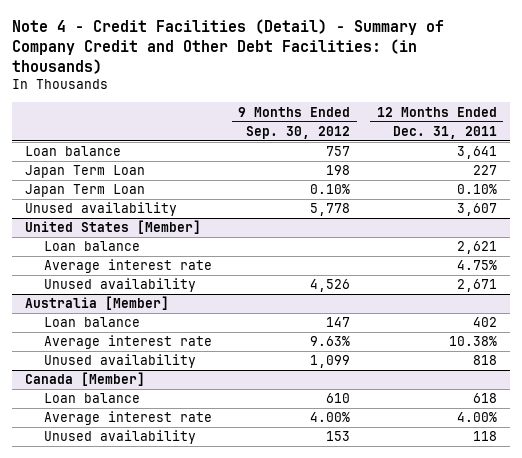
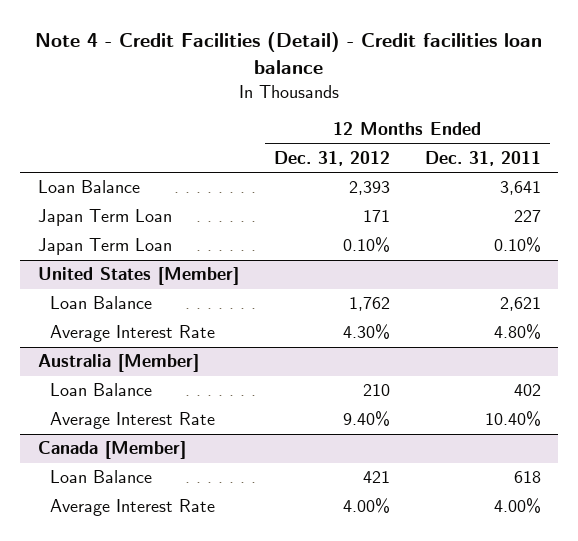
- Note 4 - Credit Facilities (Detail) - Summary of Company Credit and Other Debt Facilities: (in thousands)
+ Note 4 - Credit Facilities (Detail) - Credit facilities loan balance
- | 9 Months Ended Sep. 30, 2012 | 12 Months Ended Dec. 31, 2011
+ | 12 Months Ended Dec. 31, 2012 | 12 Months Ended Dec. 31, 2011
- Loan balance | 757 | 3,641
+ Loan Balance | 2,393 | 3,641
- Unused availability | 5,778 | 3,607
@ United States [Member]
- Loan balance | | 2,621
- Average interest rate | | 4.75%
- Unused availability | 4,526 | 2,671
+ Loan Balance | 1,762 | 2,621
+ Average Interest Rate | 4.30% | 4.80%
@ Australia [Member]
- Loan balance | 147 | 402
- Average interest rate | 9.63% | 10.38%
- Unused availability | 1,099 | 818
+ Loan Balance | 210 | 402
+ Average Interest Rate | 9.40% | 10.40%
@ Canada [Member]
- Loan balance | 610 | 618
- Average interest rate | 4.00% | 4.00%
- Unused availability | 153 | 118
+ Loan Balance | 421 | 618
+ Average Interest Rate | 4.00% | 4.00%

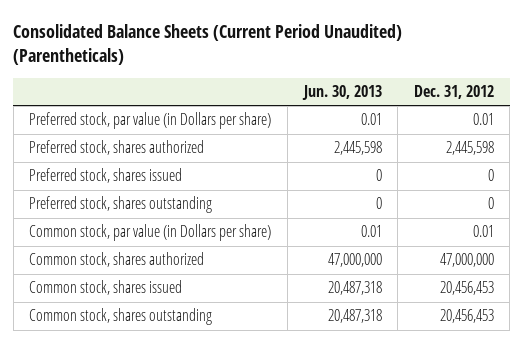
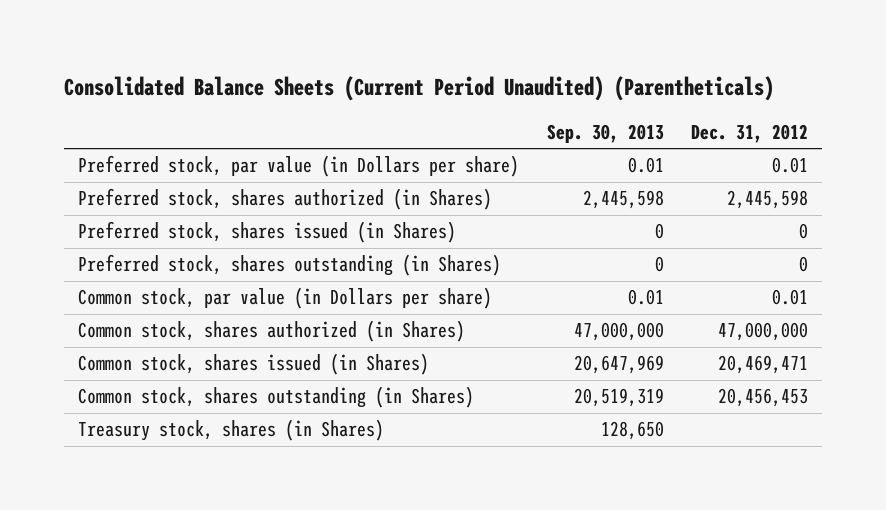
- | Jun. 30, 2013 | Dec. 31, 2012
+ | Sep. 30, 2013 | Dec. 31, 2012
- Preferred stock, shares authorized | 2,445,598 | 2,445,598
- Preferred stock, shares issued | 0 | 0
- Preferred stock, shares outstanding | 0 | 0
+ Preferred stock, shares authorized (in Shares) | 2,445,598 | 2,445,598
+ Preferred stock, shares issued (in Shares) | 0 | 0
+ Preferred stock, shares outstanding (in Shares) | 0 | 0
- Common stock, shares authorized | 47,000,000 | 47,000,000
- Common stock, shares issued | 20,487,318 | 20,456,453
- Common stock, shares outstanding | 20,487,318 | 20,456,453
+ Common stock, shares authorized (in Shares) | 47,000,000 | 47,000,000
+ Common stock, shares issued (in Shares) | 20,647,969 | 20,469,471
+ Common stock, shares outstanding (in Shares) | 20,519,319 | 20,456,453
+ Treasury stock, shares (in Shares) | 128,650 |

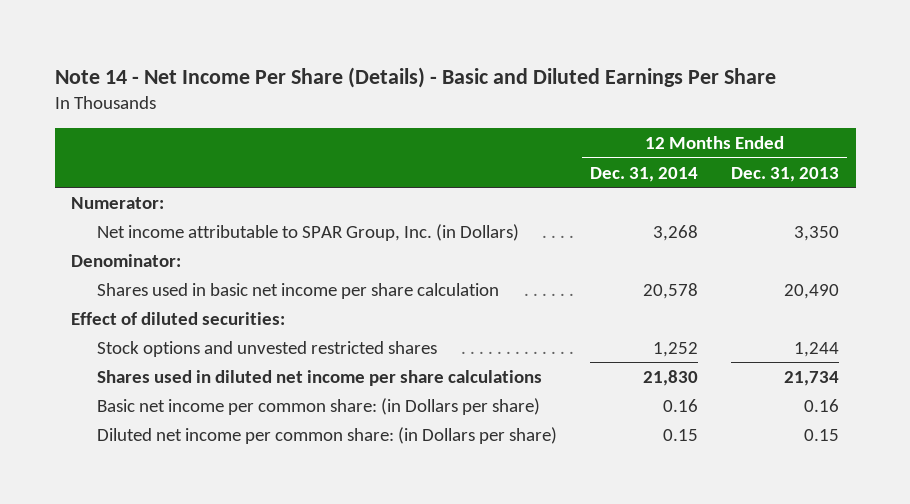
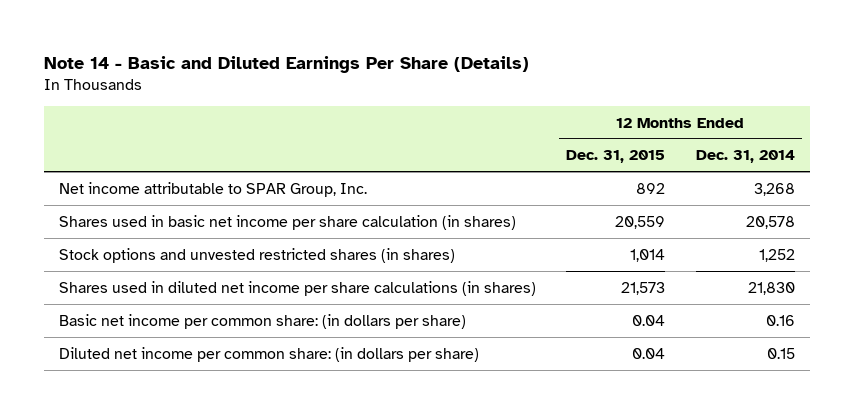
- Note 14 - Net Income Per Share (Details) - Basic and Diluted Earnings Per Share
+ Note 14 - Basic and Diluted Earnings Per Share (Details)
- | 12 Months Ended Dec. 31, 2014 | 12 Months Ended Dec. 31, 2013
+ | 12 Months Ended Dec. 31, 2015 | 12 Months Ended Dec. 31, 2014
- Numerator:
- Net income attributable to SPAR Group, Inc. (in Dollars) | 3,268 | 3,350
- Denominator:
- Shares used in basic net income per share calculation | 20,578 | 20,490
- Effect of diluted securities:
- Stock options and unvested restricted shares | 1,252 | 1,244
- Shares used in diluted net income per share calculations | 21,830 | 21,734
- Basic net income per common share: (in Dollars per share) | 0.16 | 0.16
- Diluted net income per common share: (in Dollars per share) | 0.15 | 0.15
+ Net income attributable to SPAR Group, Inc. | 892 | 3,268
+ Shares used in basic net income per share calculation (in shares) | 20,559 | 20,578
+ Stock options and unvested restricted shares (in shares) | 1,014 | 1,252
+ Shares used in diluted net income per share calculations (in shares) | 21,573 | 21,830
+ Basic net income per common share: (in dollars per share) | 0.04 | 0.16
+ Diluted net income per common share: (in dollars per share) | 0.04 | 0.15

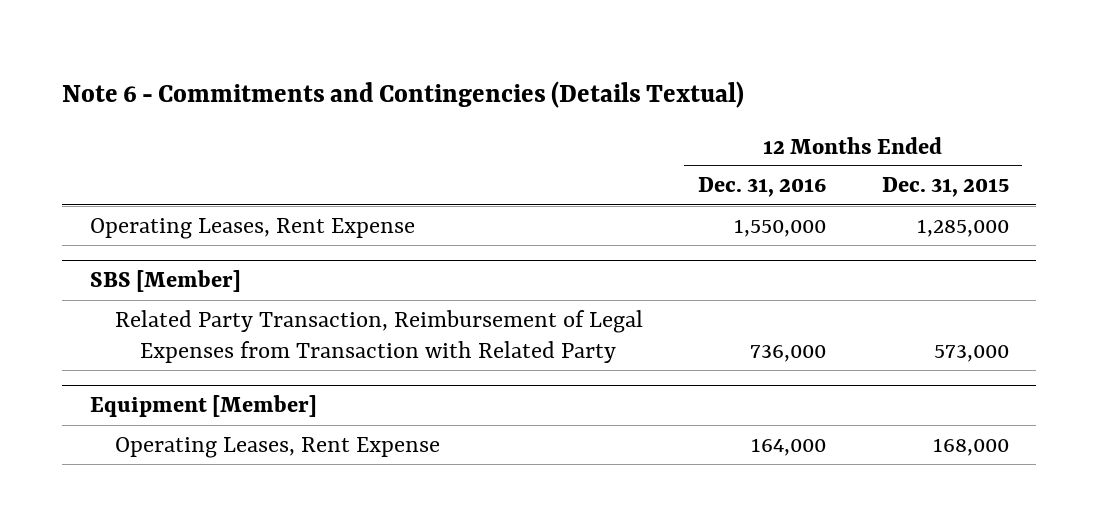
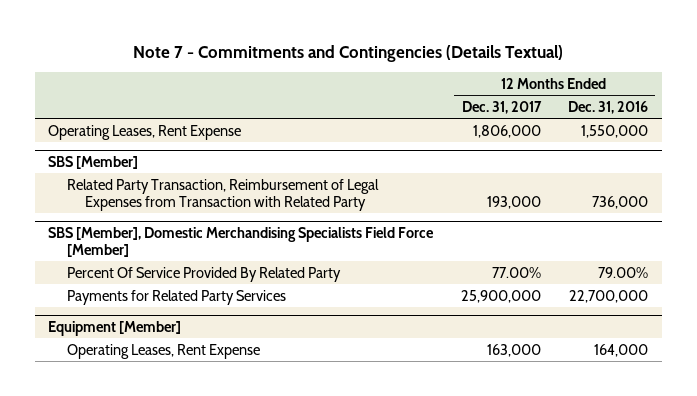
- Note 6 - Commitments and Contingencies (Details Textual)
+ Note 7 - Commitments and Contingencies (Details Textual)
- | 12 Months Ended Dec. 31, 2016 | 12 Months Ended Dec. 31, 2015
+ | 12 Months Ended Dec. 31, 2017 | 12 Months Ended Dec. 31, 2016
+ SBS [Member], Domestic Merchandising Specialists Field Force [Member]
+ Percent Of Service Provided By Related Party | 77.00% | 79.00%
+ Payments for Related Party Services | 25,900,000 | 22,700,000

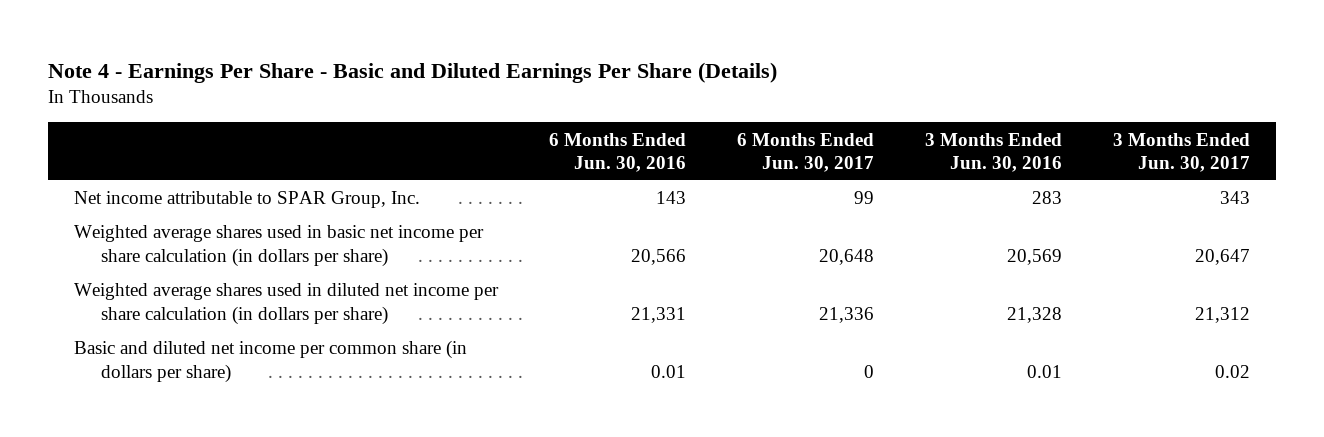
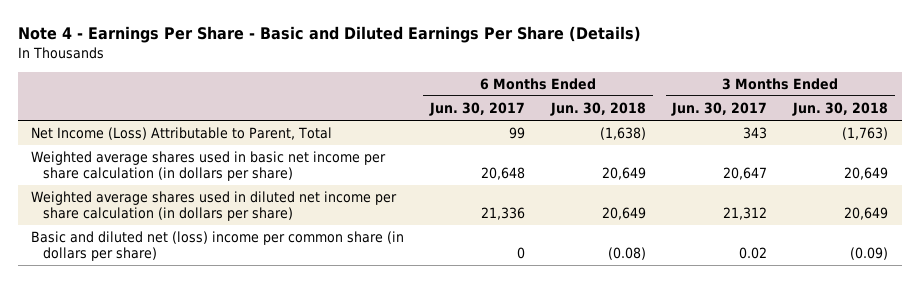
- | 6 Months Ended Jun. 30, 2016 | 6 Months Ended Jun. 30, 2017 | 3 Months Ended Jun. 30, 2016 | 3 Months Ended Jun. 30, 2017
+ | 6 Months Ended Jun. 30, 2017 | 6 Months Ended Jun. 30, 2018 | 3 Months Ended Jun. 30, 2017 | 3 Months Ended Jun. 30, 2018
- Net income attributable to SPAR Group, Inc. | 143 | 99 | 283 | 343
+ Net Income (Loss) Attributable to Parent, Total | 99 | (1,638) | 343 | (1,763)
- Basic and diluted net income per common share (in dollars per share) | 0.01 | 0 | 0.01 | 0.02
+ Basic and diluted net (loss) income per common share (in dollars per share) | 0 | (0.08) | 0.02 | (0.09)

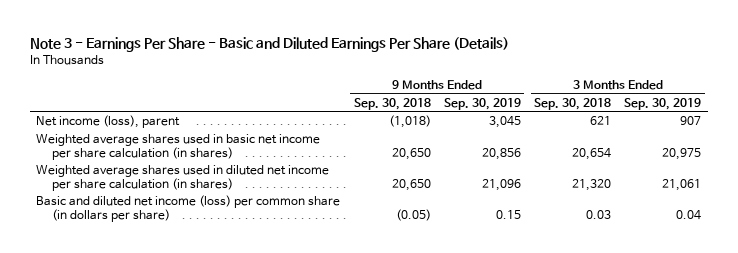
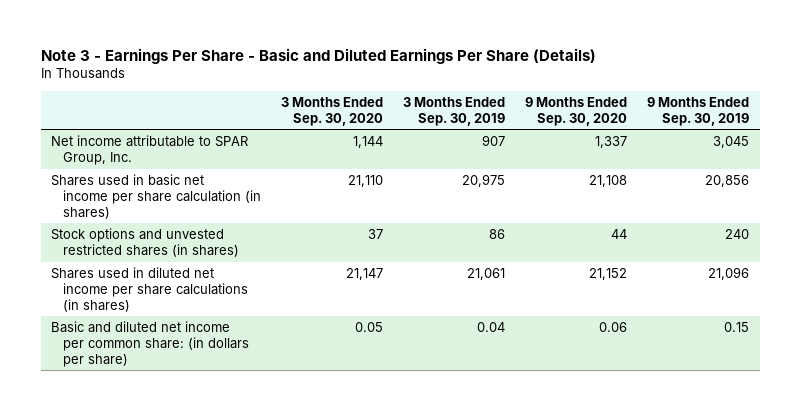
- | 9 Months Ended Sep. 30, 2018 | 9 Months Ended Sep. 30, 2019 | 3 Months Ended Sep. 30, 2018 | 3 Months Ended Sep. 30, 2019
+ | 3 Months Ended Sep. 30, 2020 | 3 Months Ended Sep. 30, 2019 | 9 Months Ended Sep. 30, 2020 | 9 Months Ended Sep. 30, 2019
- Net income (loss), parent | (1,018) | 3,045 | 621 | 907
- Weighted average shares used in basic net income per share calculation (in shares) | 20,650 | 20,856 | 20,654 | 20,975
- Weighted average shares used in diluted net income per share calculation (in shares) | 20,650 | 21,096 | 21,320 | 21,061
- Basic and diluted net income (loss) per common share (in dollars per share) | (0.05) | 0.15 | 0.03 | 0.04
+ Net income attributable to SPAR Group, Inc. | 1,144 | 907 | 1,337 | 3,045
+ Shares used in basic net income per share calculation (in shares) | 21,110 | 20,975 | 21,108 | 20,856
+ Stock options and unvested restricted shares (in shares) | 37 | 86 | 44 | 240
+ Shares used in diluted net income per share calculations (in shares) | 21,147 | 21,061 | 21,152 | 21,096
+ Basic and diluted net income per common share: (in dollars per share) | 0.05 | 0.04 | 0.06 | 0.15

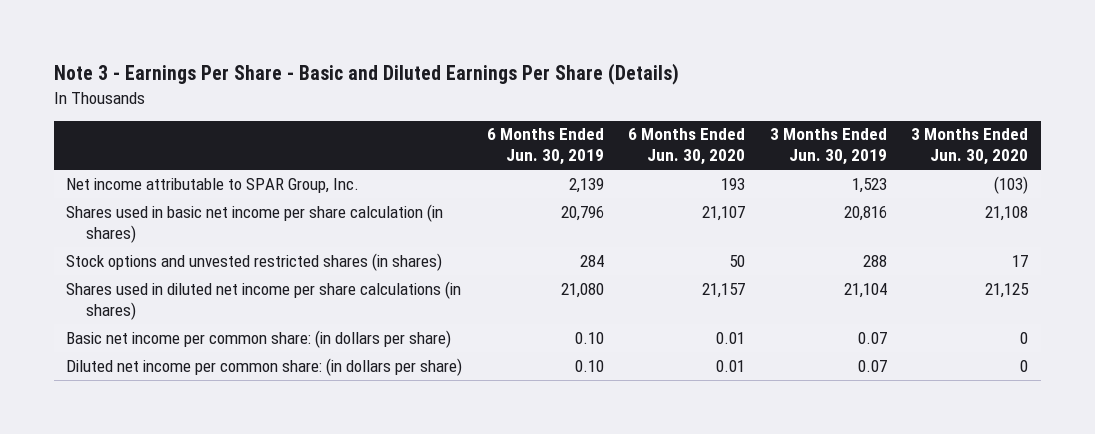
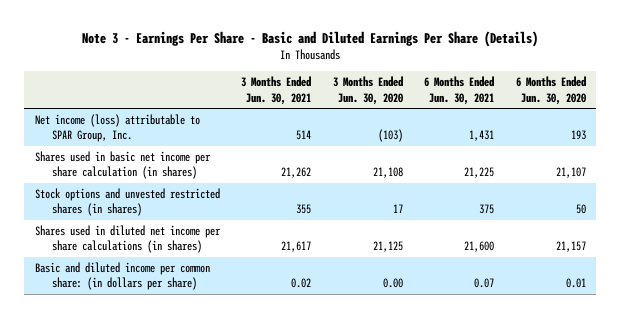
- | 6 Months Ended Jun. 30, 2019 | 6 Months Ended Jun. 30, 2020 | 3 Months Ended Jun. 30, 2019 | 3 Months Ended Jun. 30, 2020
+ | 3 Months Ended Jun. 30, 2021 | 3 Months Ended Jun. 30, 2020 | 6 Months Ended Jun. 30, 2021 | 6 Months Ended Jun. 30, 2020
- Net income attributable to SPAR Group, Inc. | 2,139 | 193 | 1,523 | (103)
+ Net income (loss) attributable to SPAR Group, Inc. | 514 | (103) | 1,431 | 193
- Basic net income per common share: (in dollars per share) | 0.10 | 0.01 | 0.07 | 0
- Diluted net income per common share: (in dollars per share) | 0.10 | 0.01 | 0.07 | 0
+ Basic and diluted income per common share: (in dollars per share) | 0.02 | 0.00 | 0.07 | 0.01

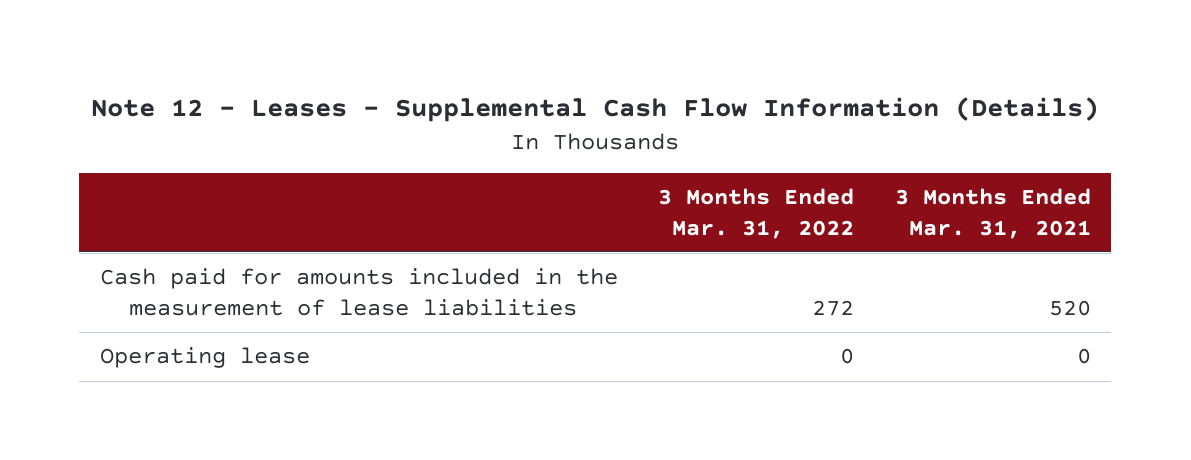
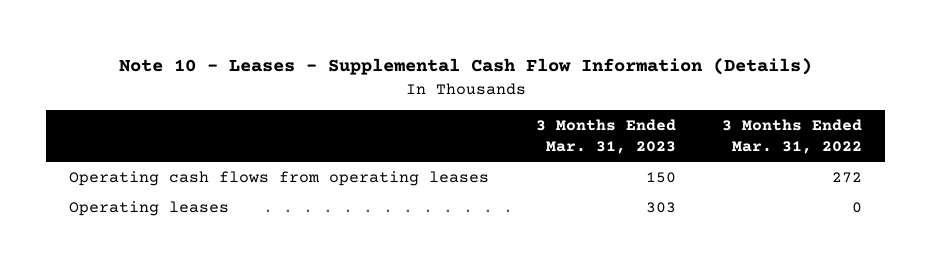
- Note 12 - Leases - Supplemental Cash Flow Information (Details)
+ Note 10 - Leases - Supplemental Cash Flow Information (Details)
- | 3 Months Ended Mar. 31, 2022 | 3 Months Ended Mar. 31, 2021
+ | 3 Months Ended Mar. 31, 2023 | 3 Months Ended Mar. 31, 2022
- Cash paid for amounts included in the measurement of lease liabilities | 272 | 520
- Operating lease | 0 | 0
+ Operating cash flows from operating leases | 150 | 272
+ Operating leases | 303 | 0

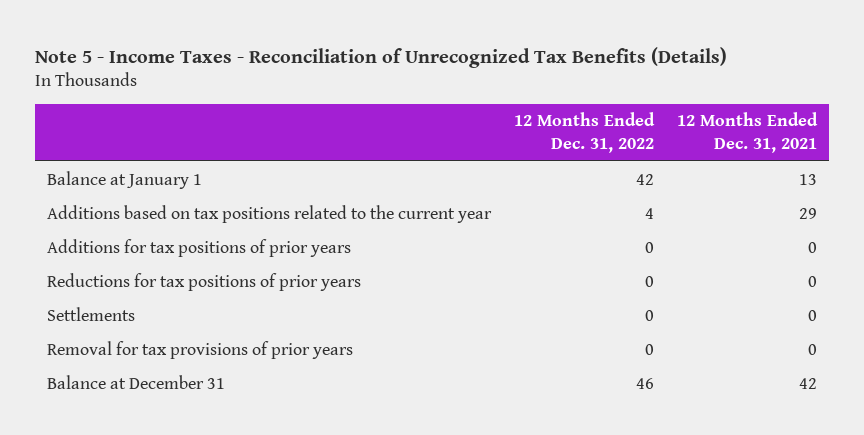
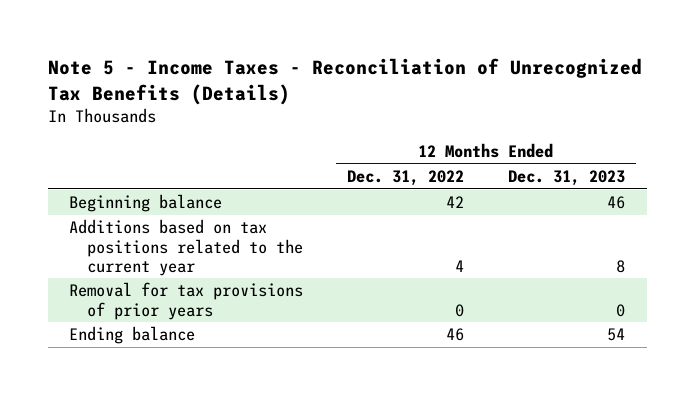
- | 12 Months Ended Dec. 31, 2022 | 12 Months Ended Dec. 31, 2021
+ | 12 Months Ended Dec. 31, 2022 | 12 Months Ended Dec. 31, 2023
- Balance at January 1 | 42 | 13
+ Beginning balance | 42 | 46
- Additions for tax positions of prior years | 0 | 0
- Reductions for tax positions of prior years | 0 | 0
- Settlements | 0 | 0
- Balance at December 31 | 46 | 42
+ Ending balance | 46 | 54

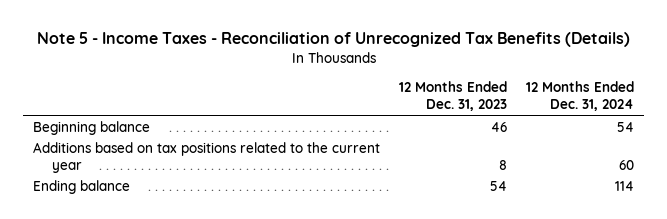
- | 12 Months Ended Dec. 31, 2022 | 12 Months Ended Dec. 31, 2023
+ | 12 Months Ended Dec. 31, 2023 | 12 Months Ended Dec. 31, 2024
- Removal for tax provisions of prior years | 0 | 0

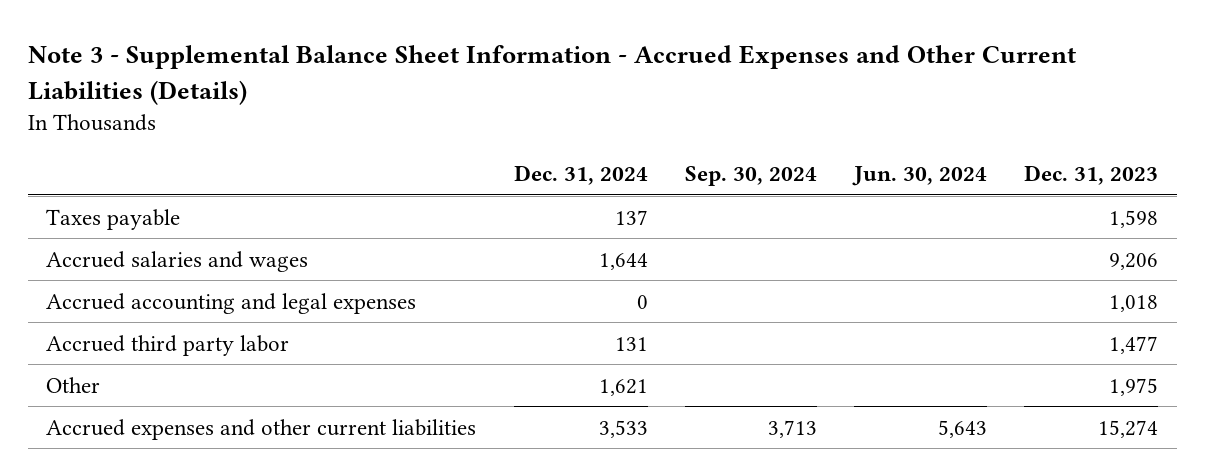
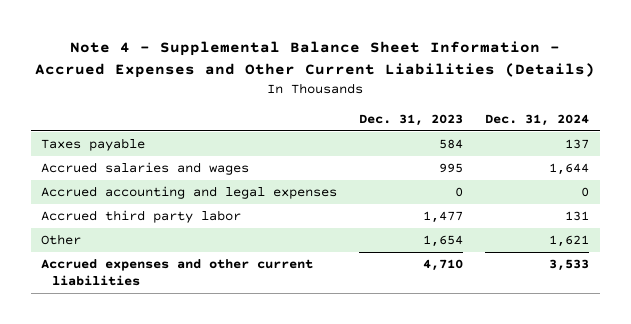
- Note 3 - Supplemental Balance Sheet Information - Accrued Expenses and Other Current Liabilities (Details)
+ Note 4 - Supplemental Balance Sheet Information - Accrued Expenses and Other Current Liabilities (Details)
- | Dec. 31, 2024 | Sep. 30, 2024 | Jun. 30, 2024 | Dec. 31, 2023
+ | Dec. 31, 2023 | Dec. 31, 2024
- Taxes payable | 137 | | | 1,598
- Accrued salaries and wages | 1,644 | | | 9,206
- Accrued accounting and legal expenses | 0 | | | 1,018
+ Taxes payable | 584 | 137
+ Accrued salaries and wages | 995 | 1,644
+ Accrued accounting and legal expenses | 0 | 0
- Other | 1,621 | | | 1,975
- Accrued expenses and other current liabilities | 3,533 | 3,713 | 5,643 | 15,274
+ Other | 1,654 | 1,621
+ Accrued expenses and other current liabilities | 4,710 | 3,533

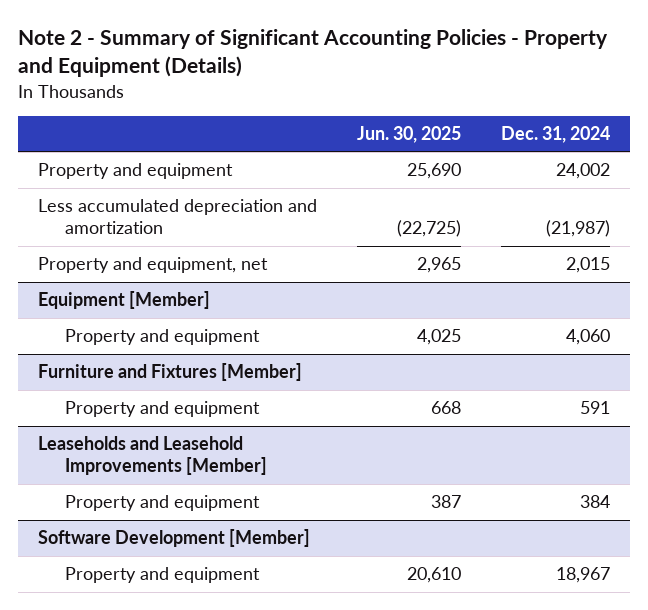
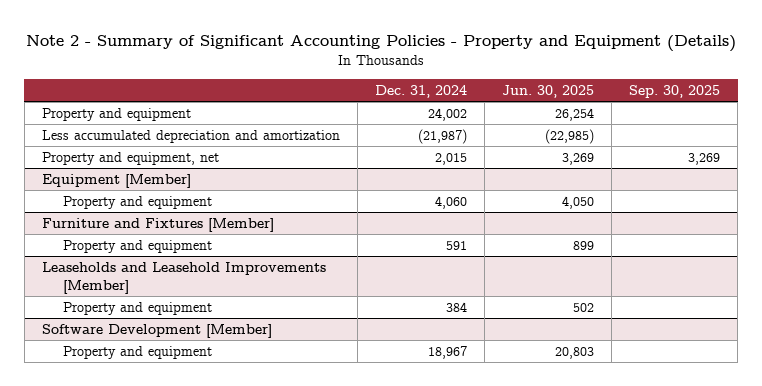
- | Jun. 30, 2025 | Dec. 31, 2024
+ | Dec. 31, 2024 | Jun. 30, 2025 | Sep. 30, 2025
- Property and equipment | 25,690 | 24,002
- Less accumulated depreciation and amortization | (22,725) | (21,987)
- Property and equipment, net | 2,965 | 2,015
+ Property and equipment | 24,002 | 26,254 |
+ Less accumulated depreciation and amortization | (21,987) | (22,985) |
+ Property and equipment, net | 2,015 | 3,269 | 3,269
@ Equipment [Member]
- Property and equipment | 4,025 | 4,060
+ Property and equipment | 4,060 | 4,050 |
@ Furniture and Fixtures [Member]
- Property and equipment | 668 | 591
+ Property and equipment | 591 | 899 |
@ Leaseholds and Leasehold Improvements [Member]
- Property and equipment | 387 | 384
+ Property and equipment | 384 | 502 |
@ Software Development [Member]
- Property and equipment | 20,610 | 18,967
+ Property and equipment | 18,967 | 20,803 |

